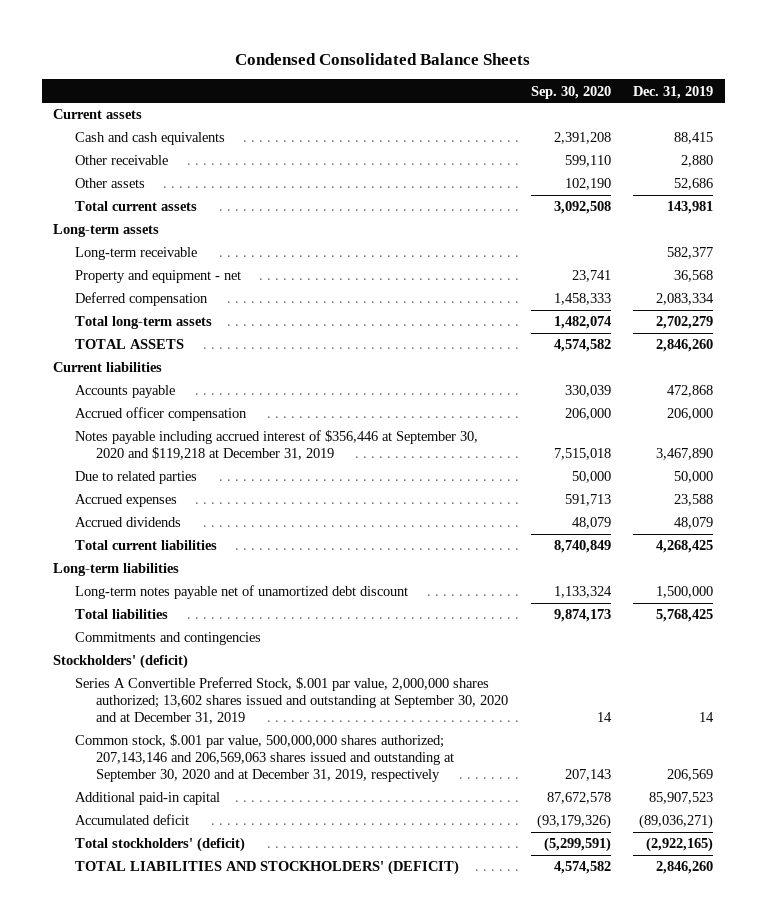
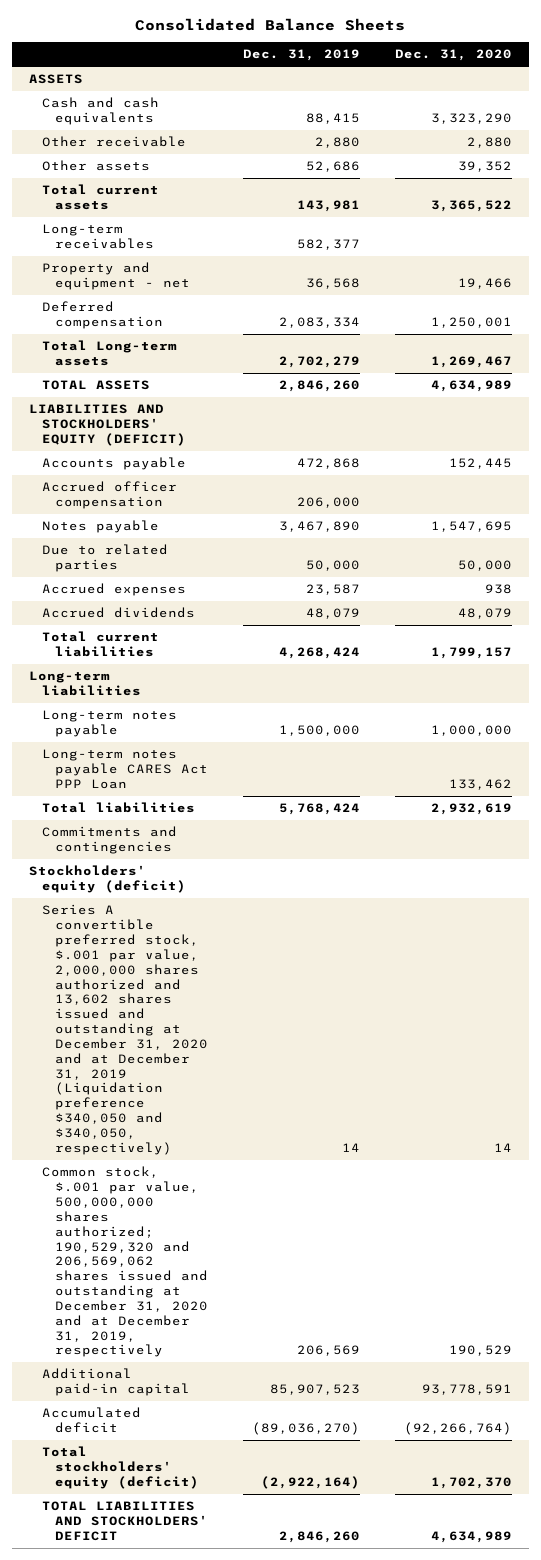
- Condensed Consolidated Balance Sheets
+ Consolidated Balance Sheets
- | Sep. 30, 2020 | Dec. 31, 2019
+ | Dec. 31, 2019 | Dec. 31, 2020
- Current assets
+ ASSETS
- Long-term assets
- Long-term receivable | | 582,377
+ Long-term receivables | 582,377 |
- Total long-term assets | 1,482,074 | 2,702,279
+ Total Long-term assets | 2,702,279 | 1,269,467
- Current liabilities
+ LIABILITIES AND STOCKHOLDERS' EQUITY (DEFICIT)
- Notes payable including accrued interest of $356,446 at September 30, 2020 and $119,218 at December 31, 2019 | 7,515,018 | 3,467,890
+ Notes payable | 3,467,890 | 1,547,695
- Accrued expenses | 591,713 | 23,588
+ Accrued expenses | 23,587 | 938
- Total current liabilities | 8,740,849 | 4,268,425
+ Total current liabilities | 4,268,424 | 1,799,157
- Long-term notes payable net of unamortized debt discount | 1,133,324 | 1,500,000
- Total liabilities | 9,874,173 | 5,768,425
+ Long-term notes payable | 1,500,000 | 1,000,000
+ Long-term notes payable CARES Act PPP Loan | | 133,462
+ Total liabilities | 5,768,424 | 2,932,619
- Stockholders' (deficit)
- Series A Convertible Preferred Stock, $.001 par value, 2,000,000 shares authorized; 13,602 shares issued and outstanding at September 30, 2020 and at December 31, 2019 | 14 | 14
- Common stock, $.001 par value, 500,000,000 shares authorized; 207,143,146 and 206,569,063 shares issued and outstanding at September 30, 2020 and at December 31, 2019, respectively | 207,143 | 206,569
+ Stockholders' equity (deficit)
+ Series A convertible preferred stock, $.001 par value, 2,000,000 shares authorized and 13,602 shares issued and outstanding at December 31, 2020 and at December 31, 2019 (Liquidation preference $340,050 and $340,050, respectively) | 14 | 14
+ Common stock, $.001 par value, 500,000,000 shares authorized; 190,529,320 and 206,569,062 shares issued and outstanding at December 31, 2020 and at December 31, 2019, respectively | 206,569 | 190,529
- Accumulated deficit | (93,179,326) | (89,036,271)
- Total stockholders' (deficit) | (5,299,591) | (2,922,165)
- TOTAL LIABILITIES AND STOCKHOLDERS' (DEFICIT) | 4,574,582 | 2,846,260
+ Accumulated deficit | (89,036,270) | (92,266,764)
+ Total stockholders' equity (deficit) | (2,922,164) | 1,702,370
+ TOTAL LIABILITIES AND STOCKHOLDERS' DEFICIT | 2,846,260 | 4,634,989

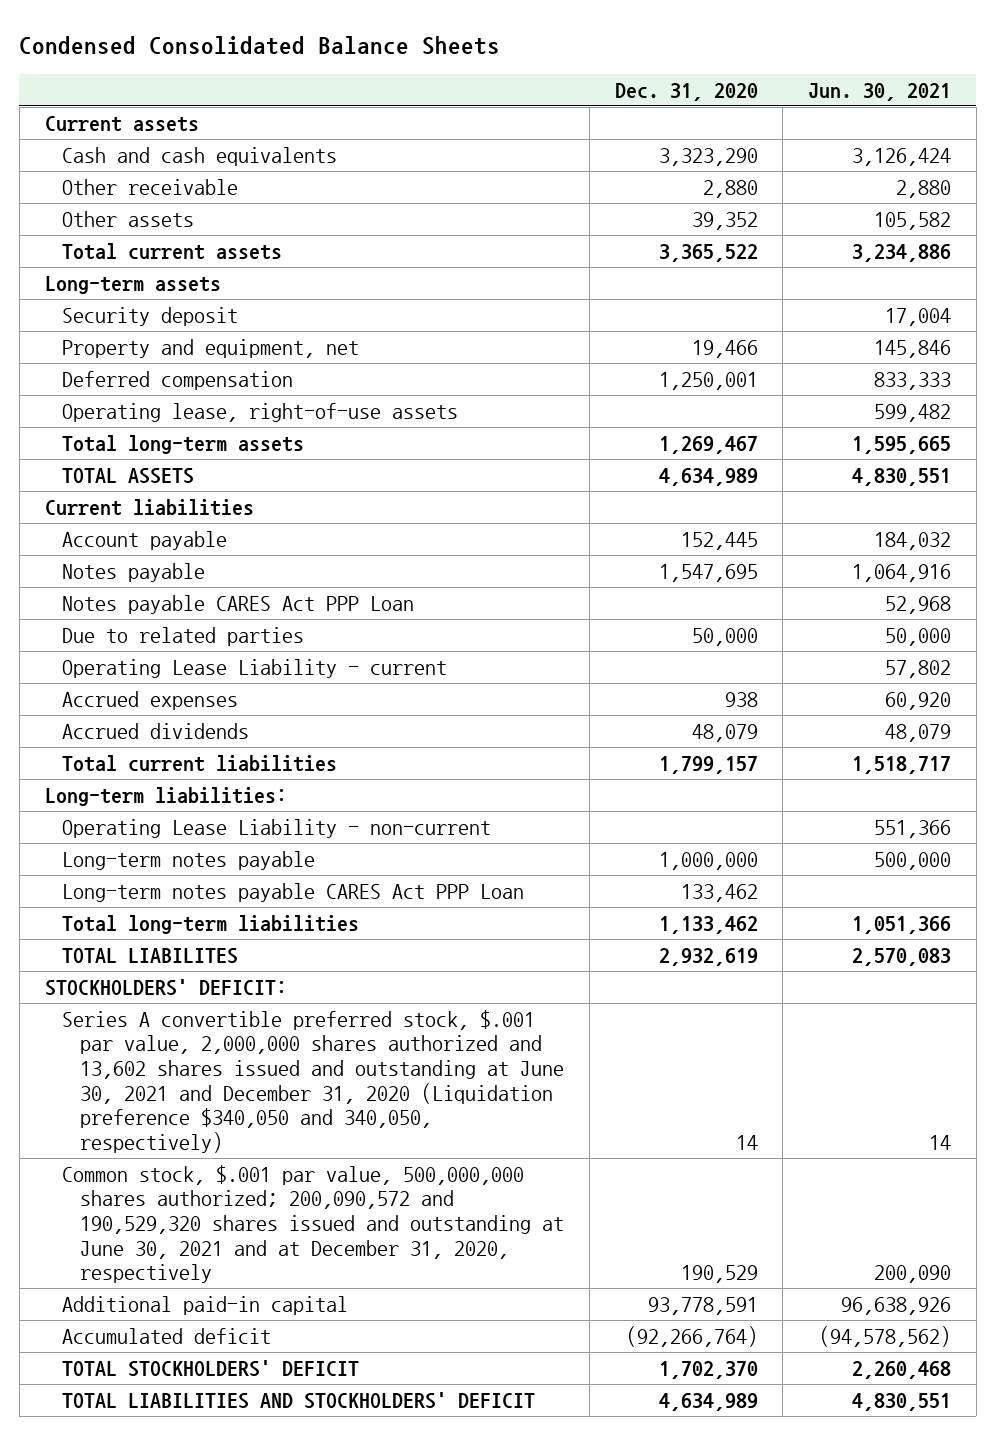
- Consolidated Balance Sheets
+ Condensed Consolidated Balance Sheets
- | Dec. 31, 2019 | Dec. 31, 2020
+ | Dec. 31, 2020 | Jun. 30, 2021
- ASSETS
+ Current assets
- Long-term receivables | 582,377 |
- Property and equipment - net | 36,568 | 19,466
+ Long-term assets
+ Security deposit | | 17,004
+ Property and equipment, net | 19,466 | 145,846
- Total Long-term assets | 2,702,279 | 1,269,467
+ Operating lease, right-of-use assets | | 599,482
+ Total long-term assets | 1,269,467 | 1,595,665
- LIABILITIES AND STOCKHOLDERS' EQUITY (DEFICIT)
- Accounts payable | 472,868 | 152,445
- Accrued officer compensation | 206,000 |
+ Current liabilities
+ Account payable | 152,445 | 184,032
+ Notes payable CARES Act PPP Loan | | 52,968
+ Operating Lease Liability - current | | 57,802
- Long-term liabilities
+ Long-term liabilities:
+ Operating Lease Liability - non-current | | 551,366
- Total liabilities | 5,768,424 | 2,932,619
- Commitments and contingencies
- Stockholders' equity (deficit)
- Series A convertible preferred stock, $.001 par value, 2,000,000 shares authorized and 13,602 shares issued and outstanding at December 31, 2020 and at December 31, 2019 (Liquidation preference $340,050 and $340,050, respectively) | 14 | 14
- Common stock, $.001 par value, 500,000,000 shares authorized; 190,529,320 and 206,569,062 shares issued and outstanding at December 31, 2020 and at December 31, 2019, respectively | 206,569 | 190,529
+ Total long-term liabilities | 1,133,462 | 1,051,366
+ TOTAL LIABILITES | 2,932,619 | 2,570,083
+ STOCKHOLDERS' DEFICIT:
+ Series A convertible preferred stock, $.001 par value, 2,000,000 shares authorized and 13,602 shares issued and outstanding at June 30, 2021 and December 31, 2020 (Liquidation preference $340,050 and 340,050, respectively) | 14 | 14
+ Common stock, $.001 par value, 500,000,000 shares authorized; 200,090,572 and 190,529,320 shares issued and outstanding at June 30, 2021 and at December 31, 2020, respectively | 190,529 | 200,090
- Total stockholders' equity (deficit) | (2,922,164) | 1,702,370
+ TOTAL STOCKHOLDERS' DEFICIT | 1,702,370 | 2,260,468

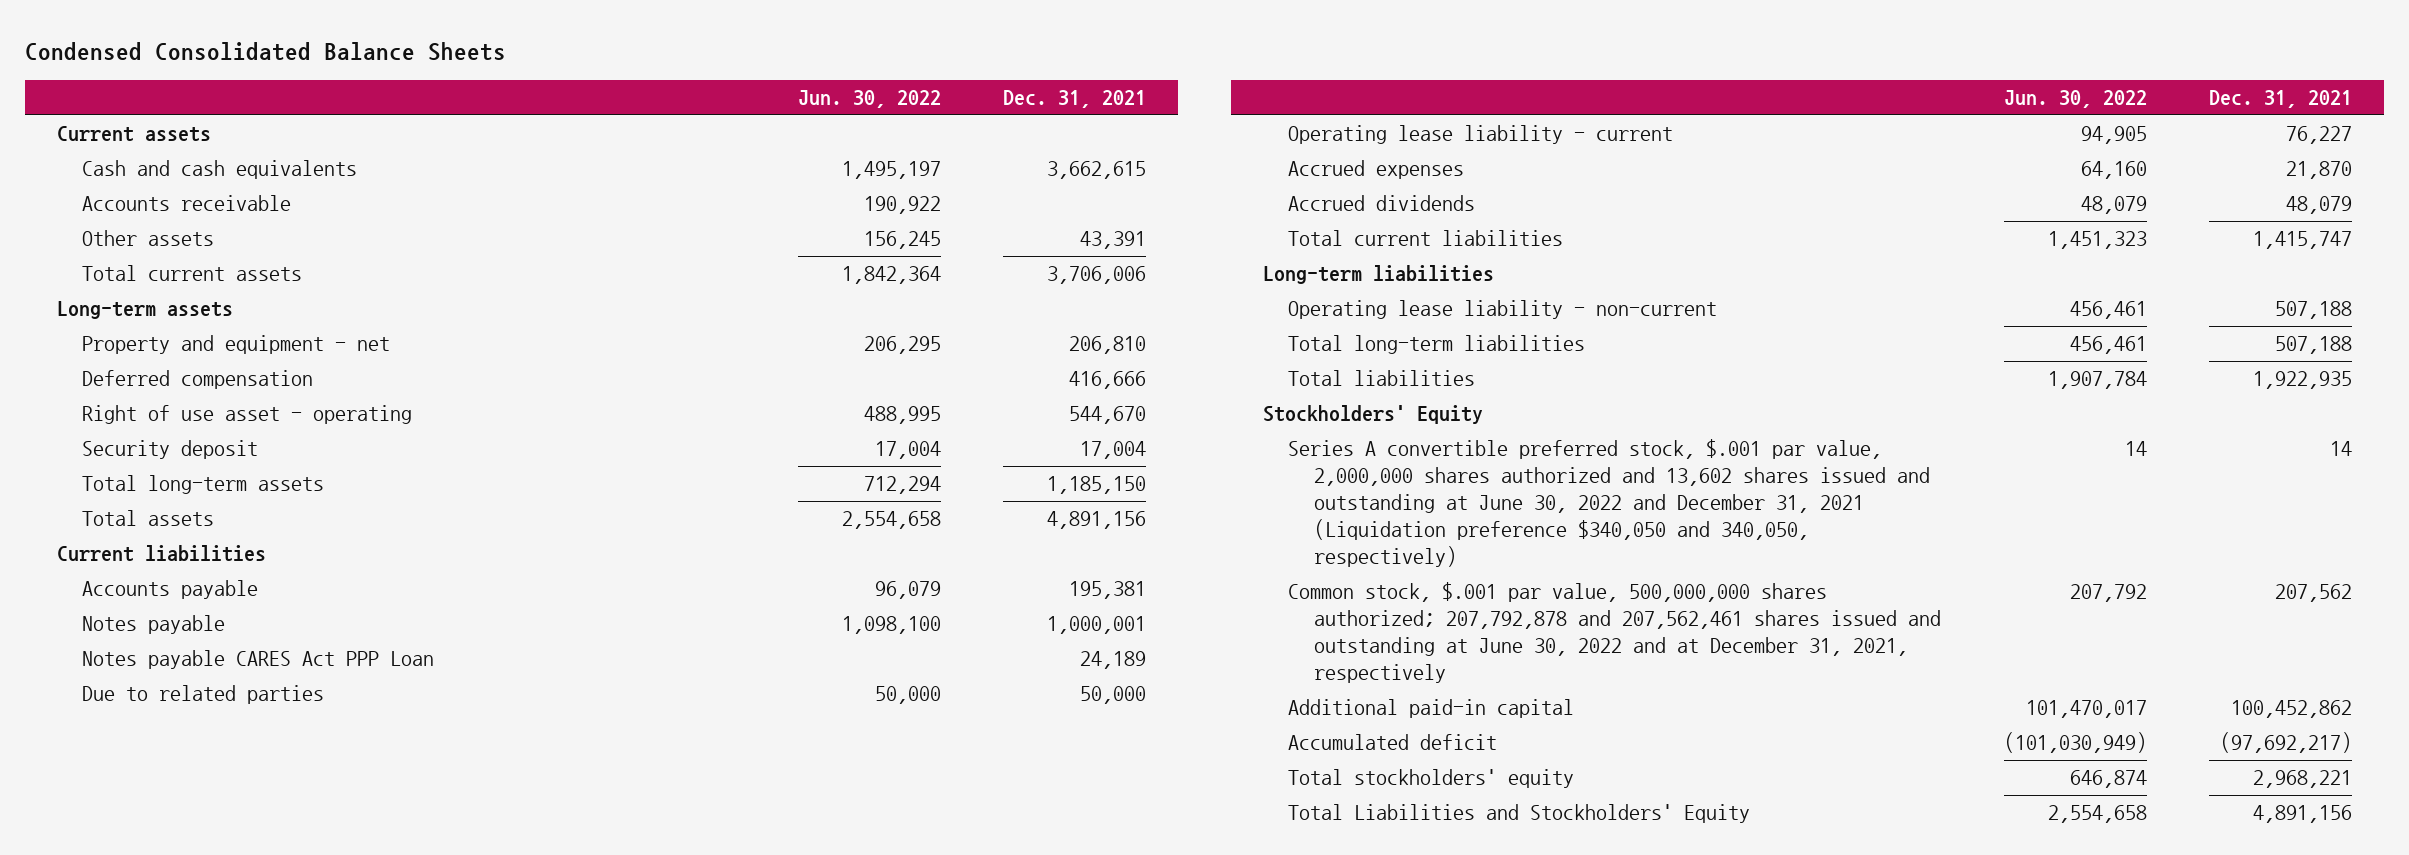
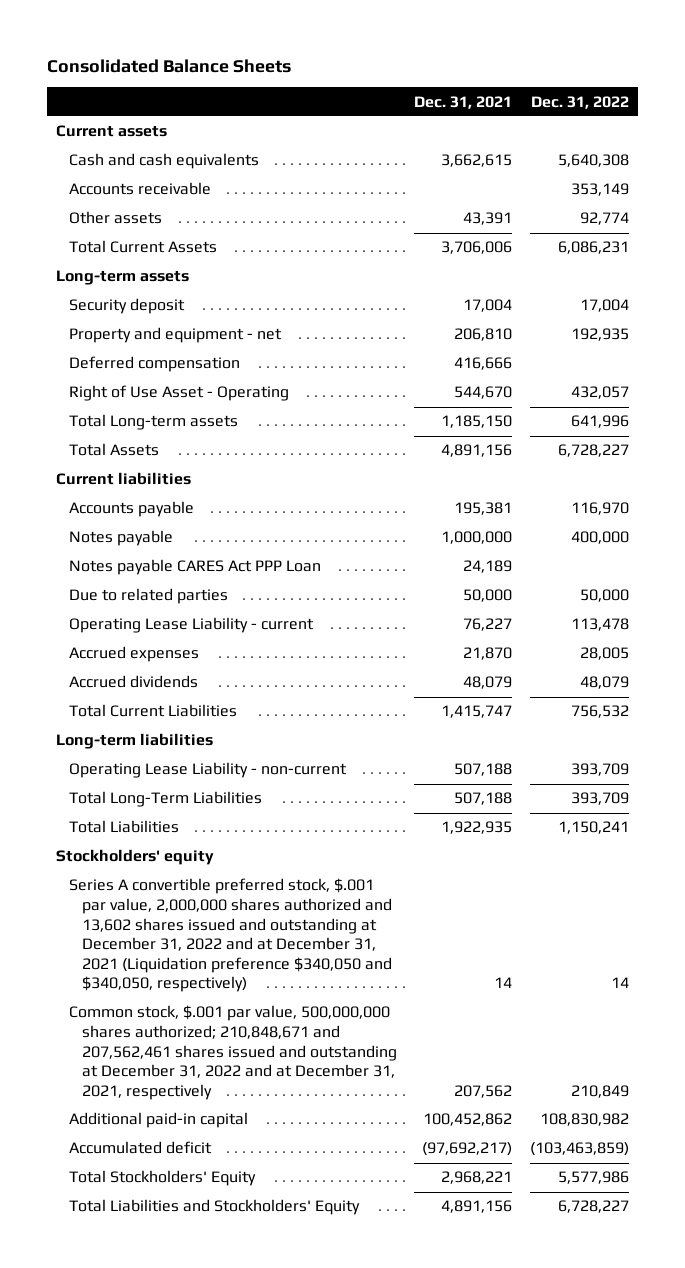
- Condensed Consolidated Balance Sheets
+ Consolidated Balance Sheets
- | Jun. 30, 2022 | Dec. 31, 2021
+ | Dec. 31, 2021 | Dec. 31, 2022
- Total current assets | 1,842,364 | 3,706,006
+ Total Current Assets | 3,706,006 | 6,086,231
moved up: Security deposit | 17,004 | 17,004
- Right of use asset - operating | 488,995 | 544,670
- Total long-term assets | 712,294 | 1,185,150
- Total assets | 2,554,658 | 4,891,156
+ Right of Use Asset - Operating | 544,670 | 432,057
+ Total Long-term assets | 1,185,150 | 641,996
+ Total Assets | 4,891,156 | 6,728,227
- Notes payable | 1,098,100 | 1,000,001
+ Notes payable | 1,000,000 | 400,000
- Operating lease liability - current | 94,905 | 76,227
+ Operating Lease Liability - current | 76,227 | 113,478
- Total current liabilities | 1,451,323 | 1,415,747
+ Total Current Liabilities | 1,415,747 | 756,532
- Operating lease liability - non-current | 456,461 | 507,188
- Total long-term liabilities | 456,461 | 507,188
- Total liabilities | 1,907,784 | 1,922,935
- Stockholders' Equity
- Series A convertible preferred stock, $.001 par value, 2,000,000 shares authorized and 13,602 shares issued and outstanding at June 30, 2022 and December 31, 2021 (Liquidation preference $340,050 and 340,050, respectively) | 14 | 14
- Common stock, $.001 par value, 500,000,000 shares authorized; 207,792,878 and 207,562,461 shares issued and outstanding at June 30, 2022 and at December 31, 2021, respectively | 207,792 | 207,562
+ Operating Lease Liability - non-current | 507,188 | 393,709
+ Total Long-Term Liabilities | 507,188 | 393,709
+ Total Liabilities | 1,922,935 | 1,150,241
+ Stockholders' equity
+ Series A convertible preferred stock, $.001 par value, 2,000,000 shares authorized and 13,602 shares issued and outstanding at December 31, 2022 and at December 31, 2021 (Liquidation preference $340,050 and $340,050, respectively) | 14 | 14
+ Common stock, $.001 par value, 500,000,000 shares authorized; 210,848,671 and 207,562,461 shares issued and outstanding at December 31, 2022 and at December 31, 2021, respectively | 207,562 | 210,849
- Total stockholders' equity | 646,874 | 2,968,221
+ Total Stockholders' Equity | 2,968,221 | 5,577,986

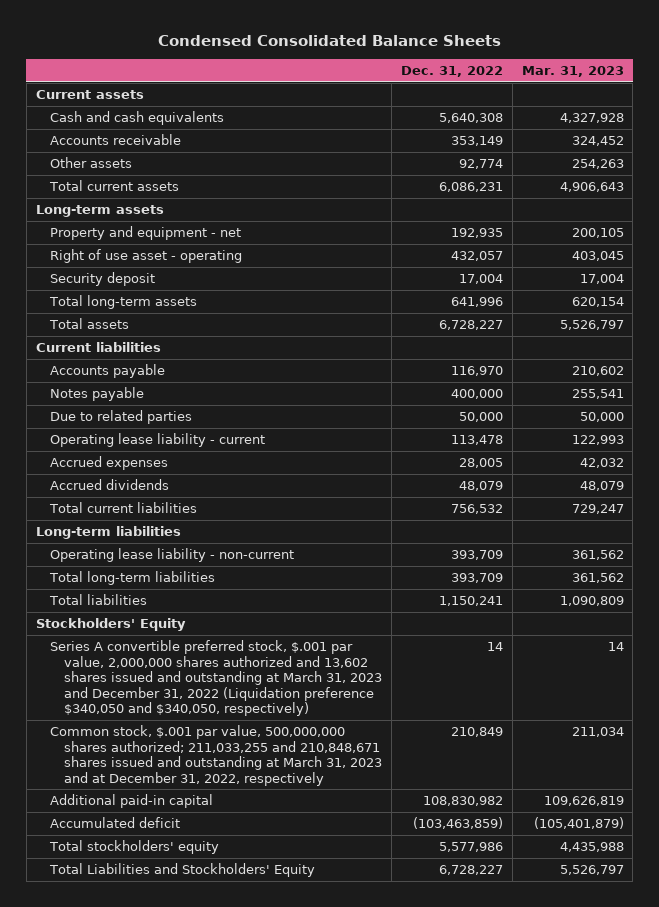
- Consolidated Balance Sheets
+ Condensed Consolidated Balance Sheets
- | Dec. 31, 2021 | Dec. 31, 2022
+ | Dec. 31, 2022 | Mar. 31, 2023
- Total Current Assets | 3,706,006 | 6,086,231
+ Total current assets | 6,086,231 | 4,906,643
- Deferred compensation | 416,666 |
- Right of Use Asset - Operating | 544,670 | 432,057
- Total Long-term assets | 1,185,150 | 641,996
- Total Assets | 4,891,156 | 6,728,227
+ Right of use asset - operating | 432,057 | 403,045
moved down: Security deposit | 17,004 | 17,004
+ Total long-term assets | 641,996 | 620,154
+ Total assets | 6,728,227 | 5,526,797
- Notes payable CARES Act PPP Loan | 24,189 |
- Operating Lease Liability - current | 76,227 | 113,478
+ Operating lease liability - current | 113,478 | 122,993
- Total Current Liabilities | 1,415,747 | 756,532
+ Total current liabilities | 756,532 | 729,247
- Operating Lease Liability - non-current | 507,188 | 393,709
- Total Long-Term Liabilities | 507,188 | 393,709
- Total Liabilities | 1,922,935 | 1,150,241
- Stockholders' equity
- Series A convertible preferred stock, $.001 par value, 2,000,000 shares authorized and 13,602 shares issued and outstanding at December 31, 2022 and at December 31, 2021 (Liquidation preference $340,050 and $340,050, respectively) | 14 | 14
- Common stock, $.001 par value, 500,000,000 shares authorized; 210,848,671 and 207,562,461 shares issued and outstanding at December 31, 2022 and at December 31, 2021, respectively | 207,562 | 210,849
+ Operating lease liability - non-current | 393,709 | 361,562
+ Total long-term liabilities | 393,709 | 361,562
+ Total liabilities | 1,150,241 | 1,090,809
+ Stockholders' Equity
+ Series A convertible preferred stock, $.001 par value, 2,000,000 shares authorized and 13,602 shares issued and outstanding at March 31, 2023 and December 31, 2022 (Liquidation preference $340,050 and $340,050, respectively) | 14 | 14
+ Common stock, $.001 par value, 500,000,000 shares authorized; 211,033,255 and 210,848,671 shares issued and outstanding at March 31, 2023 and at December 31, 2022, respectively | 210,849 | 211,034
- Total Stockholders' Equity | 2,968,221 | 5,577,986
+ Total stockholders' equity | 5,577,986 | 4,435,988

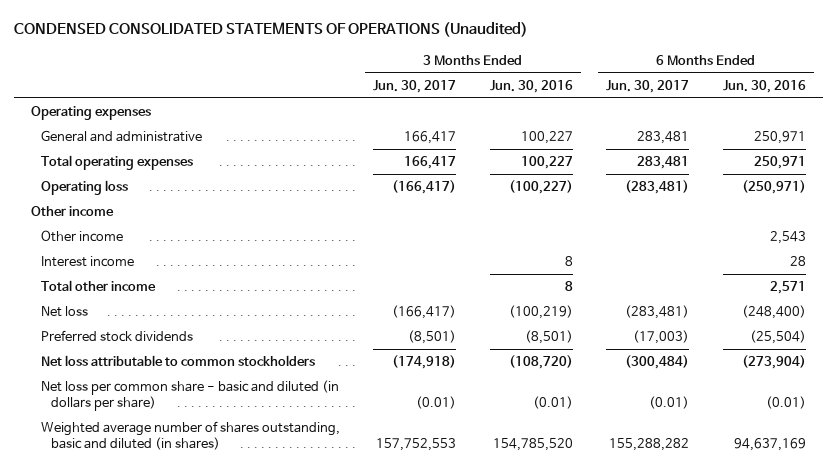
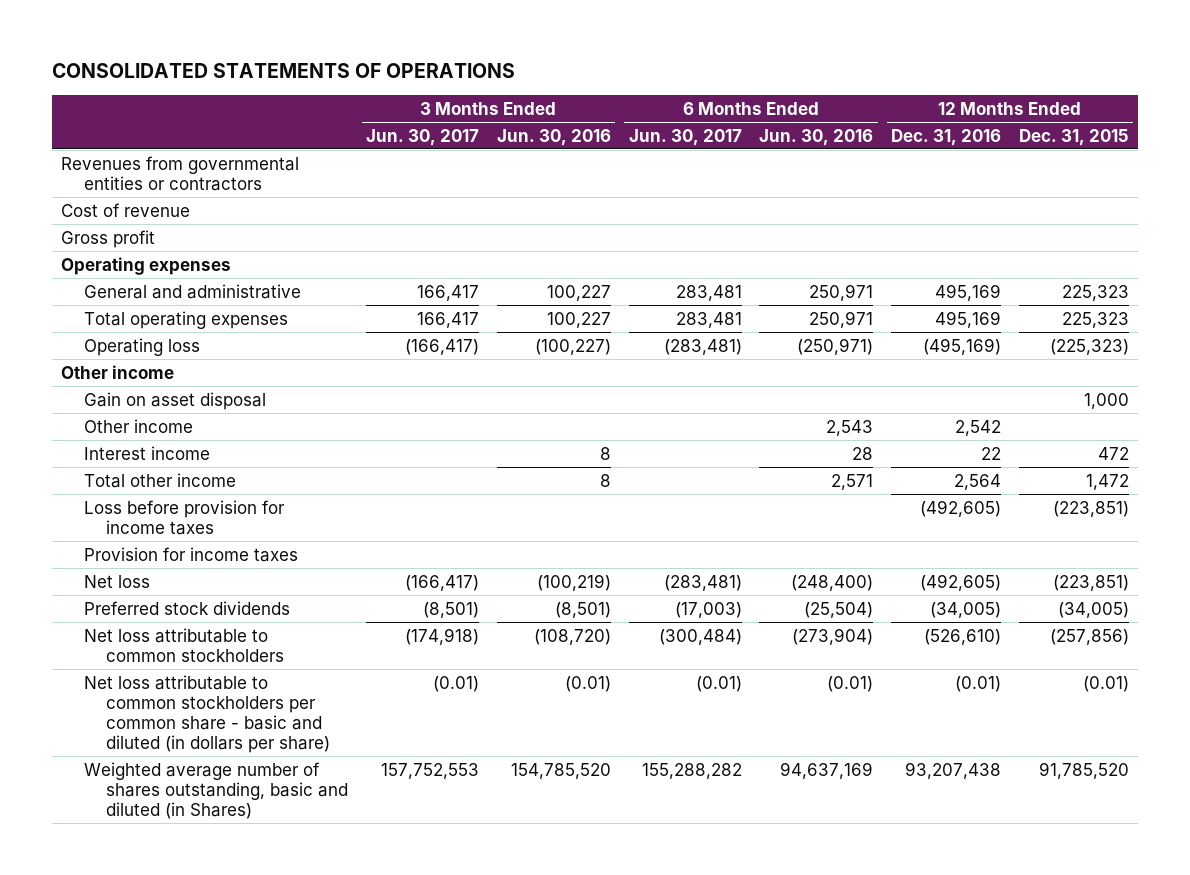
- CONDENSED CONSOLIDATED STATEMENTS OF OPERATIONS (Unaudited)
+ CONSOLIDATED STATEMENTS OF OPERATIONS
- | 3 Months Ended Jun. 30, 2017 | 3 Months Ended Jun. 30, 2016 | 6 Months Ended Jun. 30, 2017 | 6 Months Ended Jun. 30, 2016
+ | 3 Months Ended Jun. 30, 2017 | 3 Months Ended Jun. 30, 2016 | 6 Months Ended Jun. 30, 2017 | 6 Months Ended Jun. 30, 2016 | 12 Months Ended Dec. 31, 2016 | 12 Months Ended Dec. 31, 2015
+ Revenues from governmental entities or contractors
+ Cost of revenue
+ Gross profit
+ Gain on asset disposal | | | | | | 1,000
+ Loss before provision for income taxes | | | | | (492,605) | (223,851)
+ Provision for income taxes
- Net loss per common share - basic and diluted (in dollars per share) | (0.01) | (0.01) | (0.01) | (0.01)
- Weighted average number of shares outstanding, basic and diluted (in shares) | 157,752,553 | 154,785,520 | 155,288,282 | 94,637,169
+ Net loss attributable to common stockholders per common share - basic and diluted (in dollars per share) | (0.01) | (0.01) | (0.01) | (0.01) | (0.01) | (0.01)
+ Weighted average number of shares outstanding, basic and diluted (in Shares) | 157,752,553 | 154,785,520 | 155,288,282 | 94,637,169 | 93,207,438 | 91,785,520

